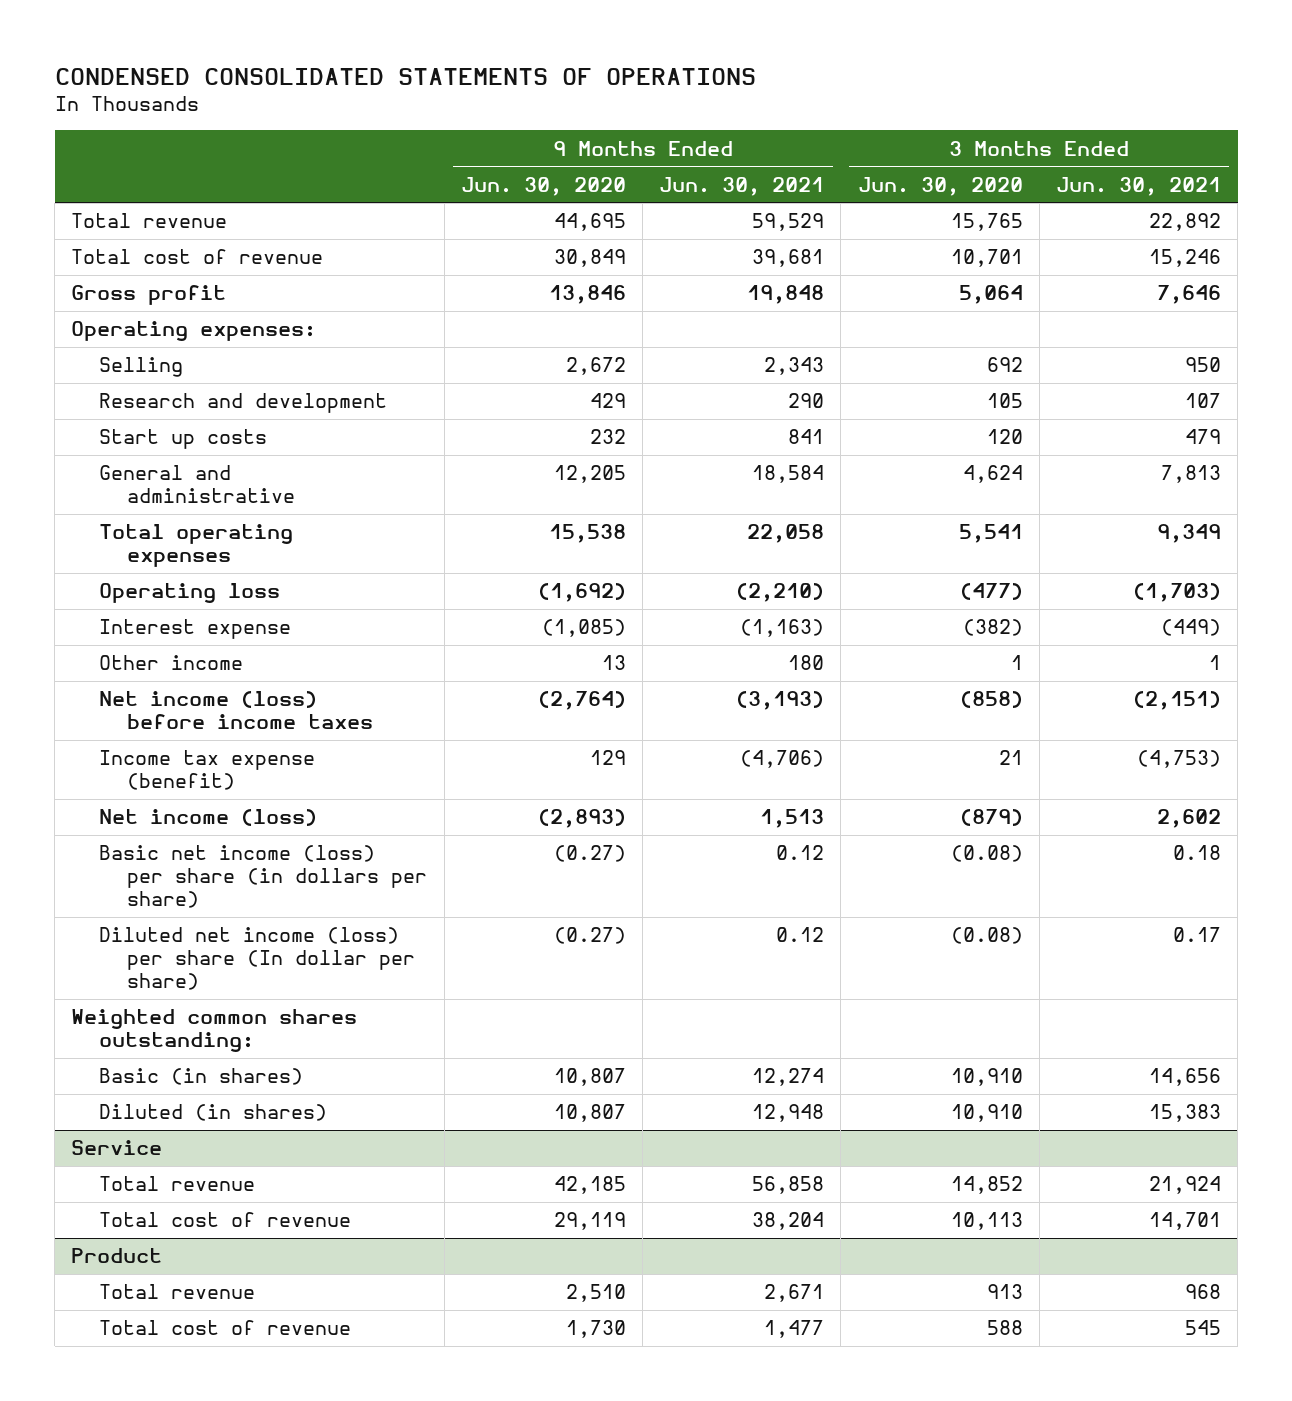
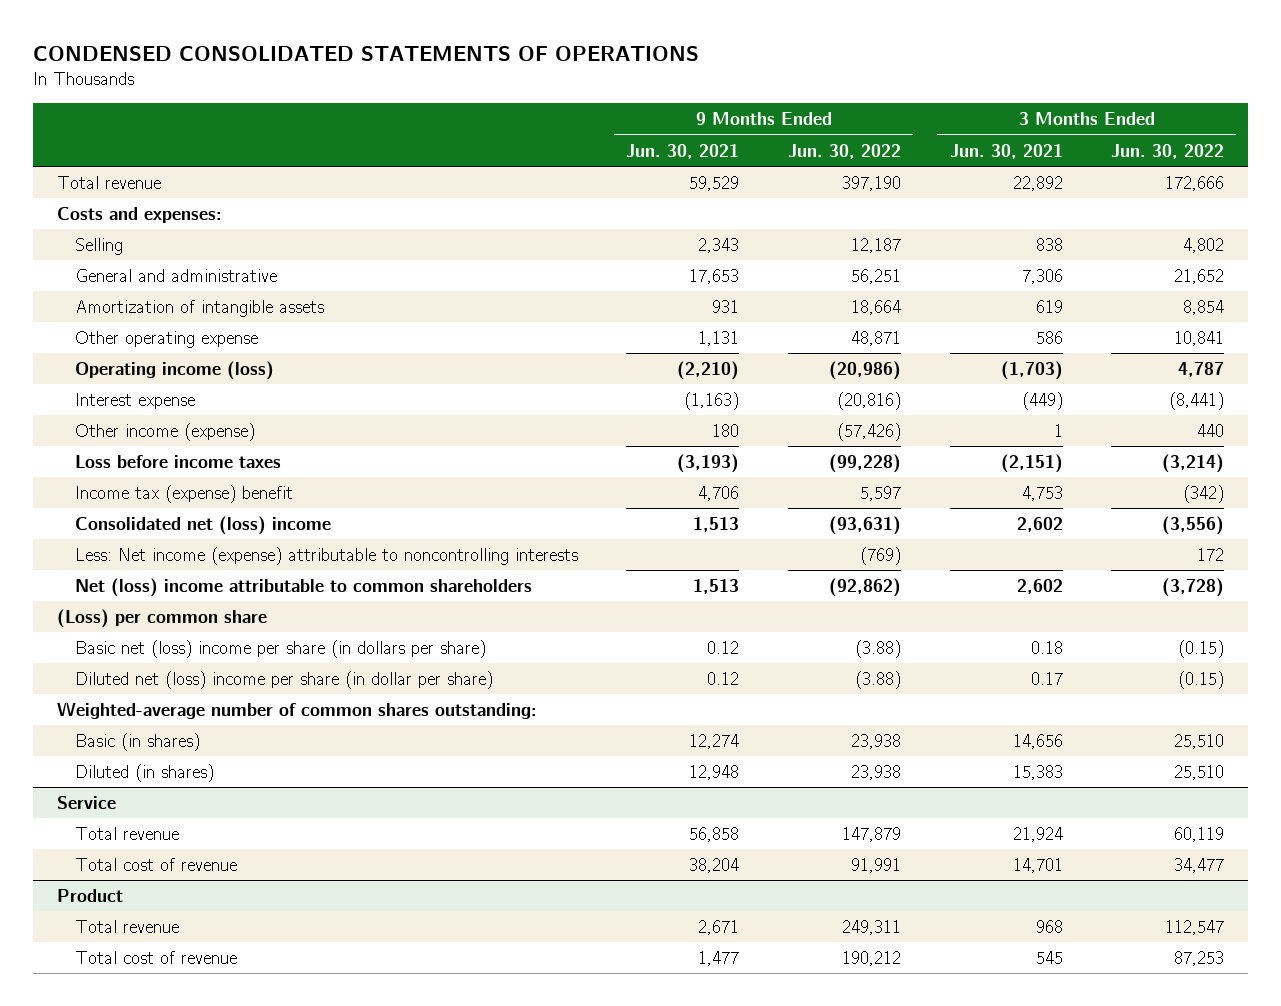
- | 9 Months Ended Jun. 30, 2020 | 9 Months Ended Jun. 30, 2021 | 3 Months Ended Jun. 30, 2020 | 3 Months Ended Jun. 30, 2021
+ | 9 Months Ended Jun. 30, 2021 | 9 Months Ended Jun. 30, 2022 | 3 Months Ended Jun. 30, 2021 | 3 Months Ended Jun. 30, 2022
- Total cost of revenue | 30,849 | 39,681 | 10,701 | 15,246
- Gross profit | 13,846 | 19,848 | 5,064 | 7,646
- Operating expenses:
- Selling | 2,672 | 2,343 | 692 | 950
- Research and development | 429 | 290 | 105 | 107
- Start up costs | 232 | 841 | 120 | 479
- General and administrative | 12,205 | 18,584 | 4,624 | 7,813
- Total operating expenses | 15,538 | 22,058 | 5,541 | 9,349
- Operating loss | (1,692) | (2,210) | (477) | (1,703)
+ Costs and expenses:
+ Selling | 2,343 | 12,187 | 838 | 4,802
+ General and administrative | 17,653 | 56,251 | 7,306 | 21,652
+ Amortization of intangible assets | 931 | 18,664 | 619 | 8,854
+ Other operating expense | 1,131 | 48,871 | 586 | 10,841
+ Operating income (loss) | (2,210) | (20,986) | (1,703) | 4,787
- Other income | 13 | 180 | 1 | 1
- Net income (loss) before income taxes | (2,764) | (3,193) | (858) | (2,151)
- Income tax expense (benefit) | 129 | (4,706) | 21 | (4,753)
- Net income (loss) | (2,893) | 1,513 | (879) | 2,602
- Basic net income (loss) per share (in dollars per share) | (0.27) | 0.12 | (0.08) | 0.18
- Diluted net income (loss) per share (In dollar per share) | (0.27) | 0.12 | (0.08) | 0.17
- Weighted common shares outstanding:
+ Other income (expense) | 180 | (57,426) | 1 | 440
+ Loss before income taxes | (3,193) | (99,228) | (2,151) | (3,214)
+ Income tax (expense) benefit | 4,706 | 5,597 | 4,753 | (342)
+ Consolidated net (loss) income | 1,513 | (93,631) | 2,602 | (3,556)
+ Less: Net income (expense) attributable to noncontrolling interests | | (769) | | 172
+ Net (loss) income attributable to common shareholders | 1,513 | (92,862) | 2,602 | (3,728)
+ (Loss) per common share
+ Basic net (loss) income per share (in dollars per share) | 0.12 | (3.88) | 0.18 | (0.15)
+ Diluted net (loss) income per share (in dollar per share) | 0.12 | (3.88) | 0.17 | (0.15)
+ Weighted-average number of common shares outstanding:

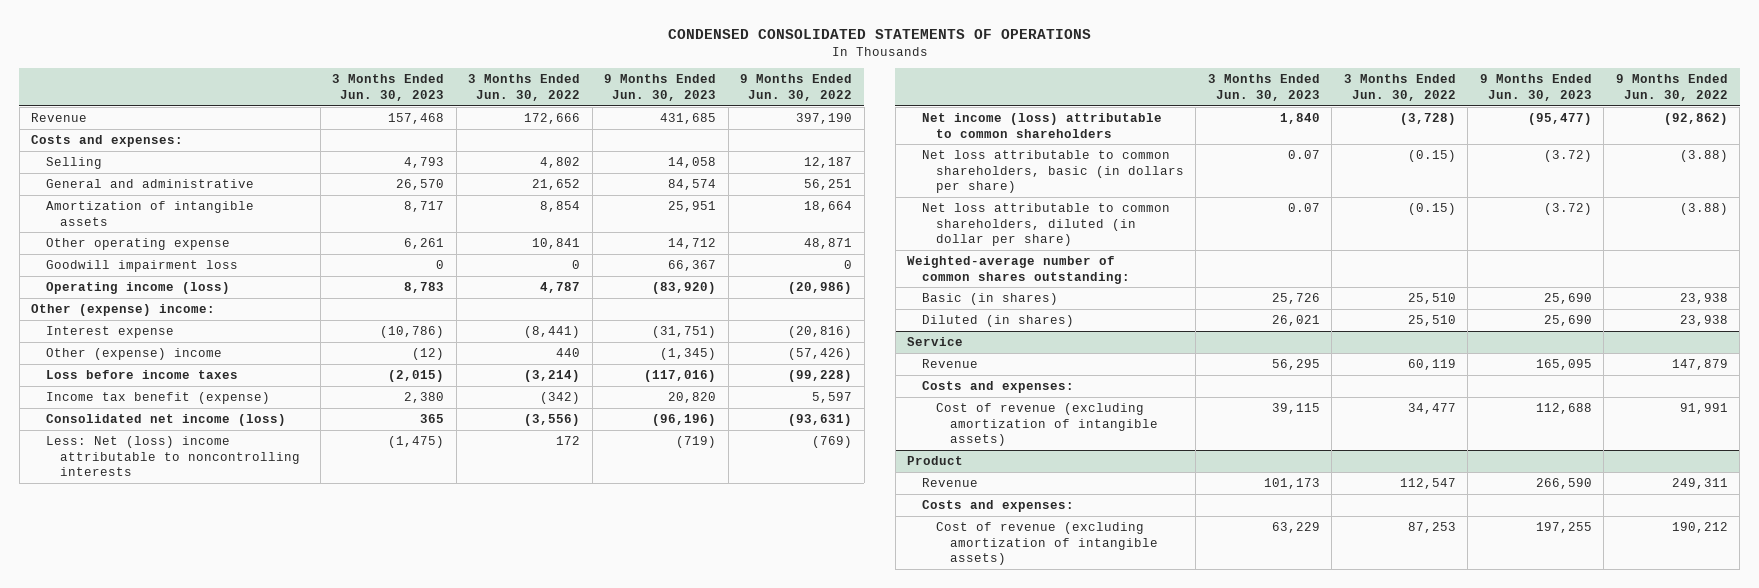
- | 9 Months Ended Jun. 30, 2021 | 9 Months Ended Jun. 30, 2022 | 3 Months Ended Jun. 30, 2021 | 3 Months Ended Jun. 30, 2022
+ | 3 Months Ended Jun. 30, 2023 | 3 Months Ended Jun. 30, 2022 | 9 Months Ended Jun. 30, 2023 | 9 Months Ended Jun. 30, 2022
- Total revenue | 59,529 | 397,190 | 22,892 | 172,666
+ Revenue | 157,468 | 172,666 | 431,685 | 397,190
+ Goodwill impairment loss | 0 | 0 | 66,367 | 0
+ Other (expense) income:
- Other income (expense) | 180 | (57,426) | 1 | 440
+ Other (expense) income | (12) | 440 | (1,345) | (57,426)
- Income tax (expense) benefit | 4,706 | 5,597 | 4,753 | (342)
- Consolidated net (loss) income | 1,513 | (93,631) | 2,602 | (3,556)
- Less: Net income (expense) attributable to noncontrolling interests | | (769) | | 172
- Net (loss) income attributable to common shareholders | 1,513 | (92,862) | 2,602 | (3,728)
- (Loss) per common share
- Basic net (loss) income per share (in dollars per share) | 0.12 | (3.88) | 0.18 | (0.15)
- Diluted net (loss) income per share (in dollar per share) | 0.12 | (3.88) | 0.17 | (0.15)
+ Income tax benefit (expense) | 2,380 | (342) | 20,820 | 5,597
+ Consolidated net income (loss) | 365 | (3,556) | (96,196) | (93,631)
+ Less: Net (loss) income attributable to noncontrolling interests | (1,475) | 172 | (719) | (769)
+ Net income (loss) attributable to common shareholders | 1,840 | (3,728) | (95,477) | (92,862)
+ Net loss attributable to common shareholders, basic (in dollars per share) | 0.07 | (0.15) | (3.72) | (3.88)
+ Net loss attributable to common shareholders, diluted (in dollar per share) | 0.07 | (0.15) | (3.72) | (3.88)
@ Service
- Total revenue | 56,858 | 147,879 | 21,924 | 60,119
- Total cost of revenue | 38,204 | 91,991 | 14,701 | 34,477
+ Revenue | 56,295 | 60,119 | 165,095 | 147,879
+ Costs and expenses:
+ Cost of revenue (excluding amortization of intangible assets) | 39,115 | 34,477 | 112,688 | 91,991
@ Product
- Total revenue | 2,671 | 249,311 | 968 | 112,547
- Total cost of revenue | 1,477 | 190,212 | 545 | 87,253
+ Revenue | 101,173 | 112,547 | 266,590 | 249,311
+ Costs and expenses:
+ Cost of revenue (excluding amortization of intangible assets) | 63,229 | 87,253 | 197,255 | 190,212

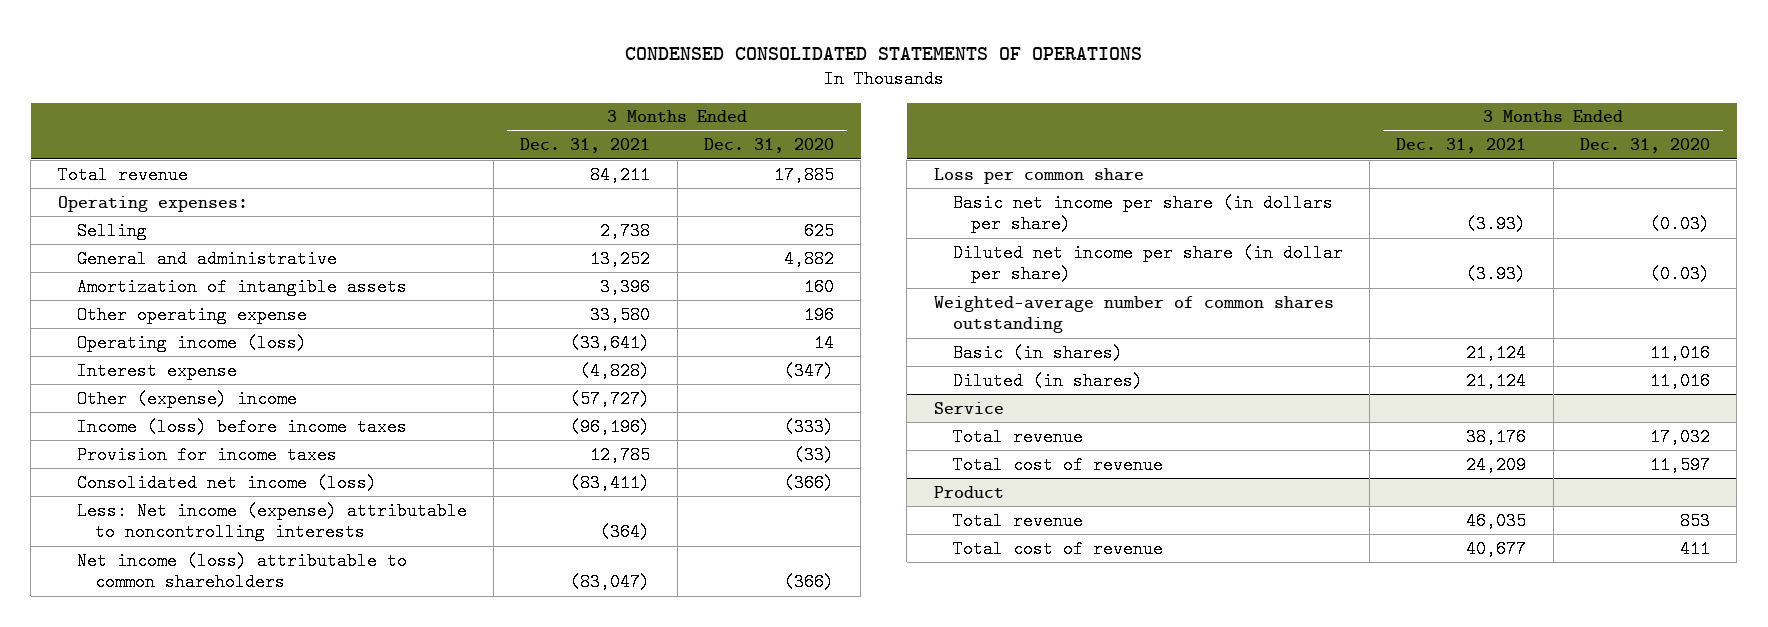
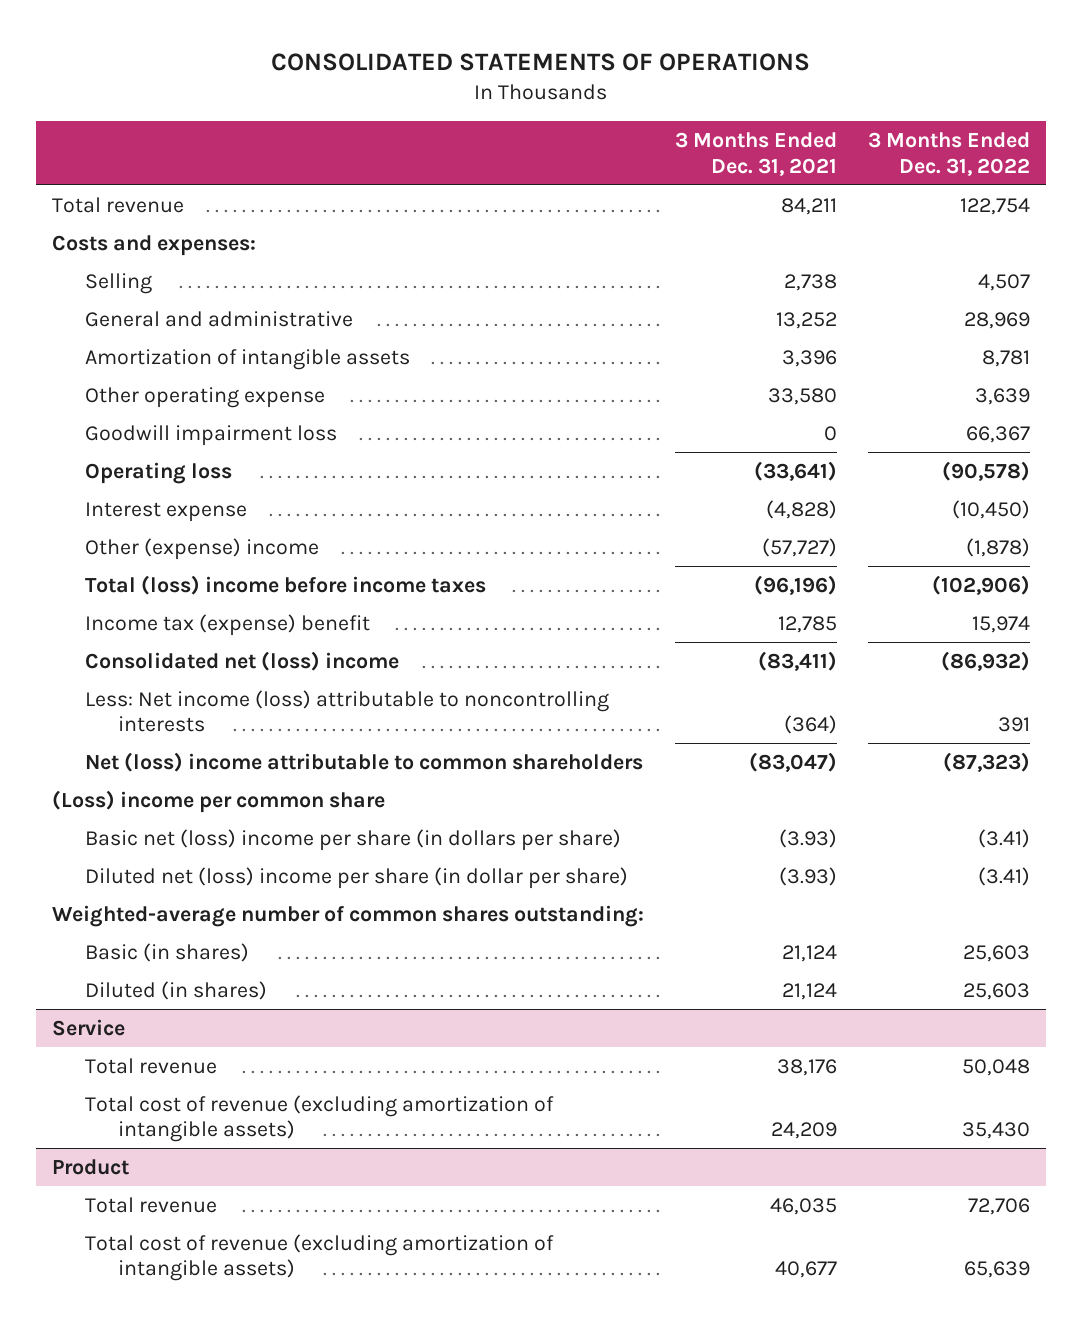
- CONDENSED CONSOLIDATED STATEMENTS OF OPERATIONS
+ CONSOLIDATED STATEMENTS OF OPERATIONS
- | 3 Months Ended Dec. 31, 2021 | 3 Months Ended Dec. 31, 2020
+ | 3 Months Ended Dec. 31, 2021 | 3 Months Ended Dec. 31, 2022
- Operating expenses:
+ Costs and expenses:
- Operating income (loss) | (33,641) | 14
+ Goodwill impairment loss | 0 | 66,367
+ Operating loss | (33,641) | (90,578)
- Income (loss) before income taxes | (96,196) | (333)
- Provision for income taxes | 12,785 | (33)
- Consolidated net income (loss) | (83,411) | (366)
- Less: Net income (expense) attributable to noncontrolling interests | (364) |
- Net income (loss) attributable to common shareholders | (83,047) | (366)
- Loss per common share
- Basic net income per share (in dollars per share) | (3.93) | (0.03)
- Diluted net income per share (in dollar per share) | (3.93) | (0.03)
- Weighted-average number of common shares outstanding
+ Total (loss) income before income taxes | (96,196) | (102,906)
+ Income tax (expense) benefit | 12,785 | 15,974
+ Consolidated net (loss) income | (83,411) | (86,932)
+ Less: Net income (loss) attributable to noncontrolling interests | (364) | 391
+ Net (loss) income attributable to common shareholders | (83,047) | (87,323)
+ (Loss) income per common share
+ Basic net (loss) income per share (in dollars per share) | (3.93) | (3.41)
+ Diluted net (loss) income per share (in dollar per share) | (3.93) | (3.41)
+ Weighted-average number of common shares outstanding:
@ Service
- Total cost of revenue | 24,209 | 11,597
+ Total cost of revenue (excluding amortization of intangible assets) | 24,209 | 35,430
@ Product
- Total cost of revenue | 40,677 | 411
+ Total cost of revenue (excluding amortization of intangible assets) | 40,677 | 65,639

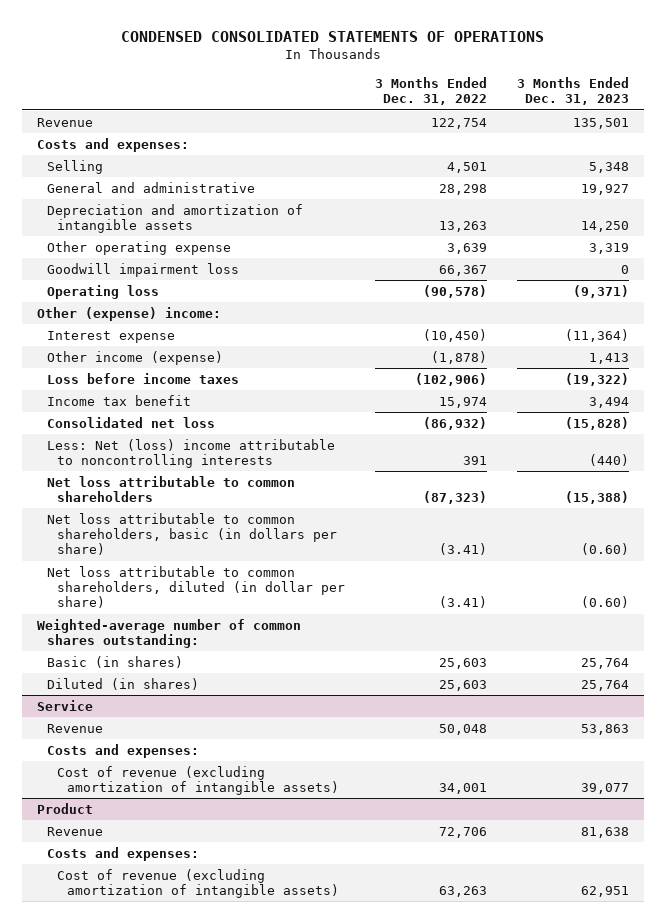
- CONSOLIDATED STATEMENTS OF OPERATIONS
+ CONDENSED CONSOLIDATED STATEMENTS OF OPERATIONS
- | 3 Months Ended Dec. 31, 2021 | 3 Months Ended Dec. 31, 2022
+ | 3 Months Ended Dec. 31, 2022 | 3 Months Ended Dec. 31, 2023
- Total revenue | 84,211 | 122,754
+ Revenue | 122,754 | 135,501
- Selling | 2,738 | 4,507
- General and administrative | 13,252 | 28,969
- Amortization of intangible assets | 3,396 | 8,781
+ Selling | 4,501 | 5,348
+ General and administrative | 28,298 | 19,927
+ Depreciation and amortization of intangible assets | 13,263 | 14,250
+ Other (expense) income:
- Other (expense) income | (57,727) | (1,878)
- Total (loss) income before income taxes | (96,196) | (102,906)
- Income tax (expense) benefit | 12,785 | 15,974
- Consolidated net (loss) income | (83,411) | (86,932)
- Less: Net income (loss) attributable to noncontrolling interests | (364) | 391
- Net (loss) income attributable to common shareholders | (83,047) | (87,323)
- (Loss) income per common share
- Basic net (loss) income per share (in dollars per share) | (3.93) | (3.41)
- Diluted net (loss) income per share (in dollar per share) | (3.93) | (3.41)
+ Other income (expense) | (1,878) | 1,413
+ Loss before income taxes | (102,906) | (19,322)
+ Income tax benefit | 15,974 | 3,494
+ Consolidated net loss | (86,932) | (15,828)
+ Less: Net (loss) income attributable to noncontrolling interests | 391 | (440)
+ Net loss attributable to common shareholders | (87,323) | (15,388)
+ Net loss attributable to common shareholders, basic (in dollars per share) | (3.41) | (0.60)
+ Net loss attributable to common shareholders, diluted (in dollar per share) | (3.41) | (0.60)
@ Service
- Total revenue | 38,176 | 50,048
- Total cost of revenue (excluding amortization of intangible assets) | 24,209 | 35,430
+ Revenue | 50,048 | 53,863
+ Costs and expenses:
+ Cost of revenue (excluding amortization of intangible assets) | 34,001 | 39,077
@ Product
- Total revenue | 46,035 | 72,706
- Total cost of revenue (excluding amortization of intangible assets) | 40,677 | 65,639
+ Revenue | 72,706 | 81,638
+ Costs and expenses:
+ Cost of revenue (excluding amortization of intangible assets) | 63,263 | 62,951

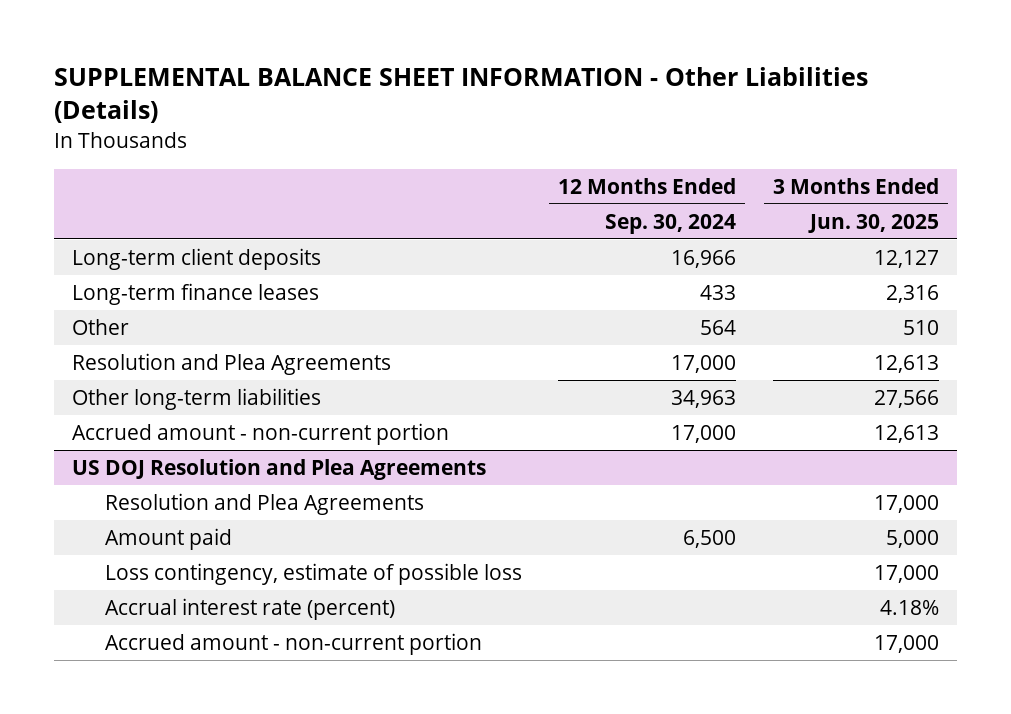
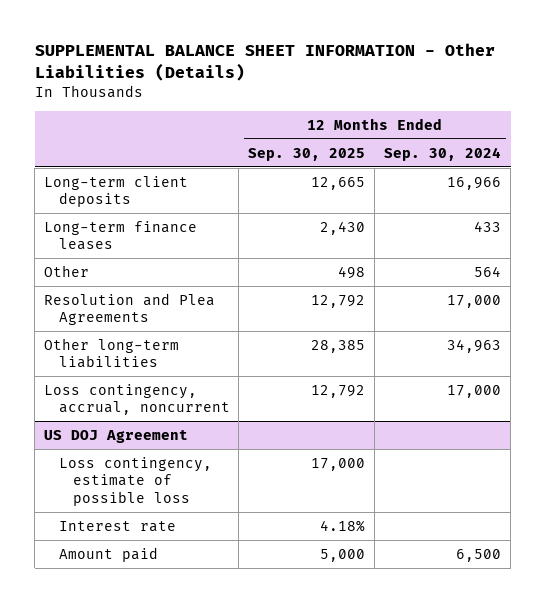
- | 12 Months Ended Sep. 30, 2024 | 3 Months Ended Jun. 30, 2025
+ | 12 Months Ended Sep. 30, 2025 | 12 Months Ended Sep. 30, 2024
- Accrued amount - non-current portion | 17,000 | 12,613
- US DOJ Resolution and Plea Agreements
- Resolution and Plea Agreements | | 17,000
- Amount paid | 6,500 | 5,000
+ Loss contingency, accrual, noncurrent | 12,792 | 17,000
+ US DOJ Agreement
- Accrual interest rate (percent) | | 4.18%
- Accrued amount - non-current portion | | 17,000
+ Interest rate | 4.18% |
+ Amount paid | 5,000 | 6,500

